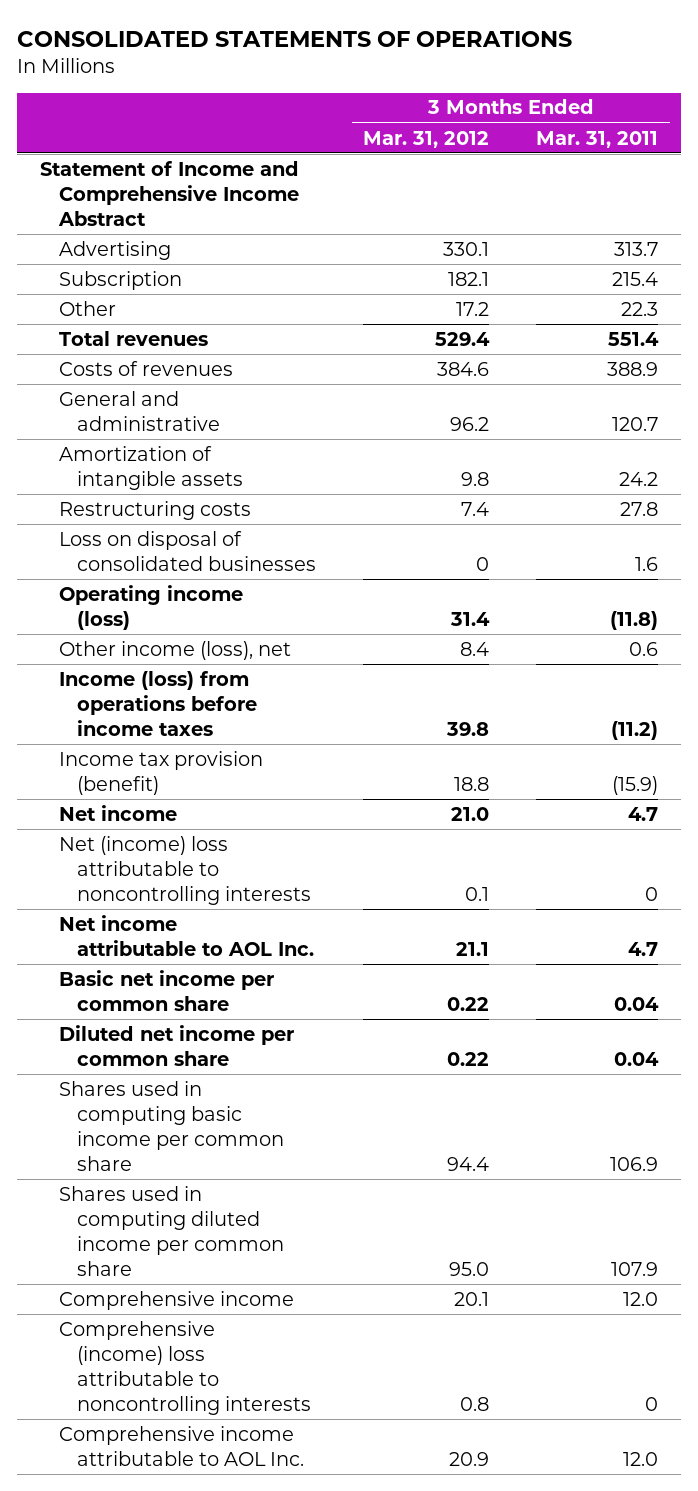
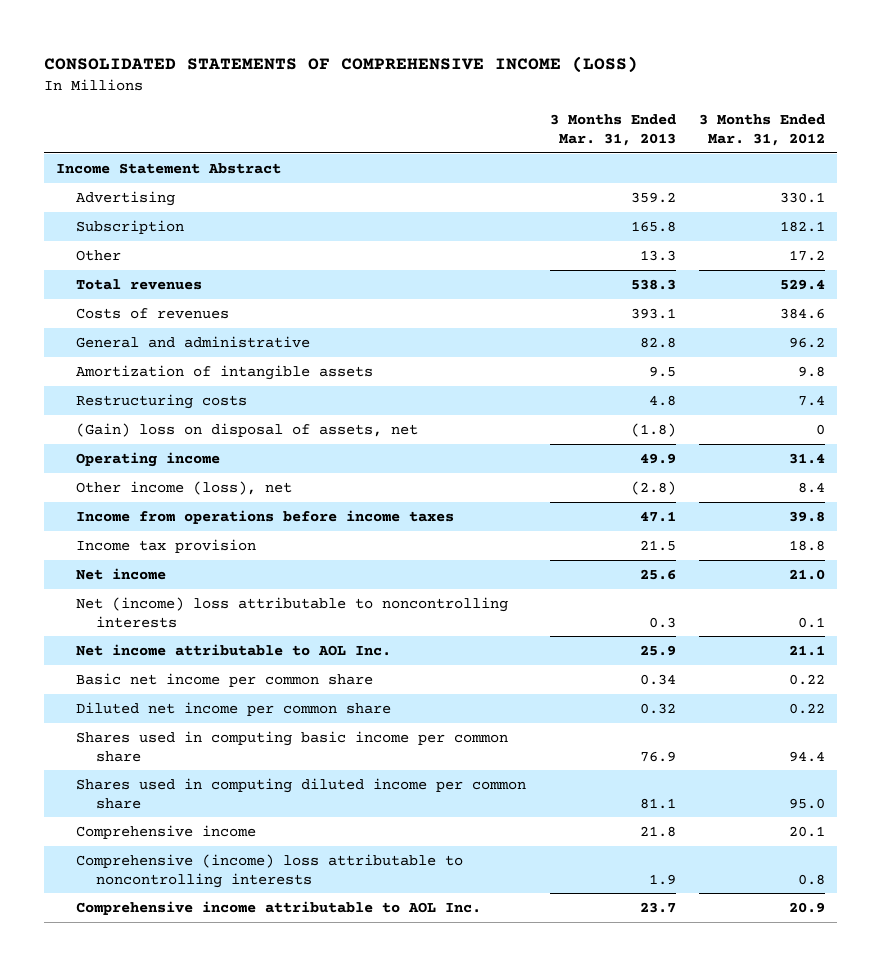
- CONSOLIDATED STATEMENTS OF OPERATIONS
+ CONSOLIDATED STATEMENTS OF COMPREHENSIVE INCOME (LOSS)
- | 3 Months Ended Mar. 31, 2012 | 3 Months Ended Mar. 31, 2011
+ | 3 Months Ended Mar. 31, 2013 | 3 Months Ended Mar. 31, 2012
- Statement of Income and Comprehensive Income Abstract
+ Income Statement Abstract
- Loss on disposal of consolidated businesses | 0 | 1.6
- Operating income (loss) | 31.4 | (11.8)
+ (Gain) loss on disposal of assets, net | (1.8) | 0
+ Operating income | 49.9 | 31.4
- Income (loss) from operations before income taxes | 39.8 | (11.2)
- Income tax provision (benefit) | 18.8 | (15.9)
+ Income from operations before income taxes | 47.1 | 39.8
+ Income tax provision | 21.5 | 18.8

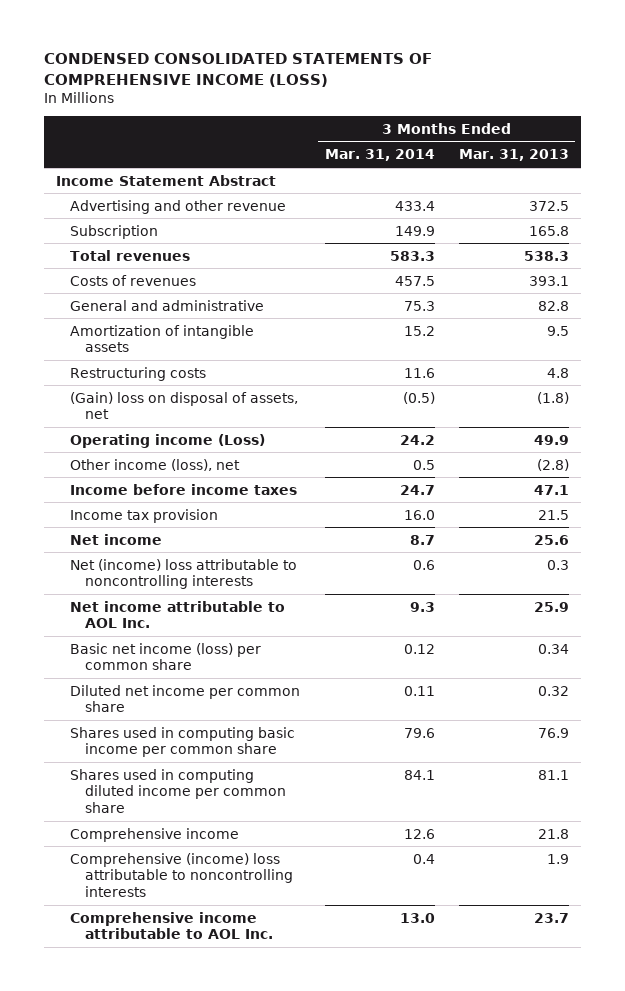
- CONSOLIDATED STATEMENTS OF COMPREHENSIVE INCOME (LOSS)
+ CONDENSED CONSOLIDATED STATEMENTS OF COMPREHENSIVE INCOME (LOSS)
- | 3 Months Ended Mar. 31, 2013 | 3 Months Ended Mar. 31, 2012
+ | 3 Months Ended Mar. 31, 2014 | 3 Months Ended Mar. 31, 2013
- Advertising | 359.2 | 330.1
+ Advertising and other revenue | 433.4 | 372.5
- Other | 13.3 | 17.2
- Operating income | 49.9 | 31.4
+ Operating income (Loss) | 24.2 | 49.9
- Income from operations before income taxes | 47.1 | 39.8
+ Income before income taxes | 24.7 | 47.1
- Basic net income per common share | 0.34 | 0.22
+ Basic net income (loss) per common share | 0.12 | 0.34

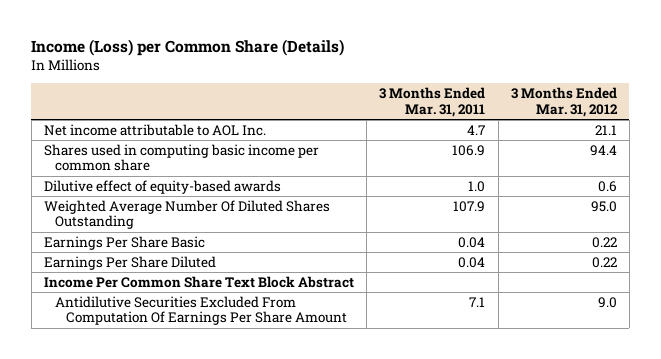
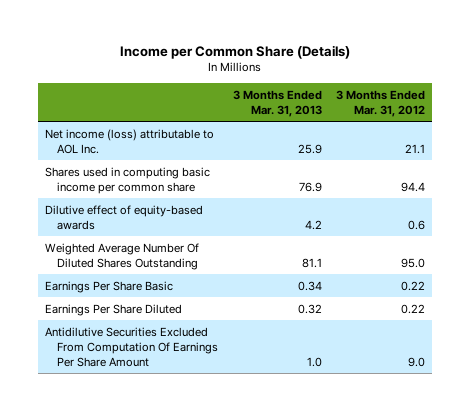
- Income (Loss) per Common Share (Details)
+ Income per Common Share (Details)
- | 3 Months Ended Mar. 31, 2011 | 3 Months Ended Mar. 31, 2012
+ | 3 Months Ended Mar. 31, 2013 | 3 Months Ended Mar. 31, 2012
- Net income attributable to AOL Inc. | 4.7 | 21.1
+ Net income (loss) attributable to AOL Inc. | 25.9 | 21.1
- Income Per Common Share Text Block Abstract

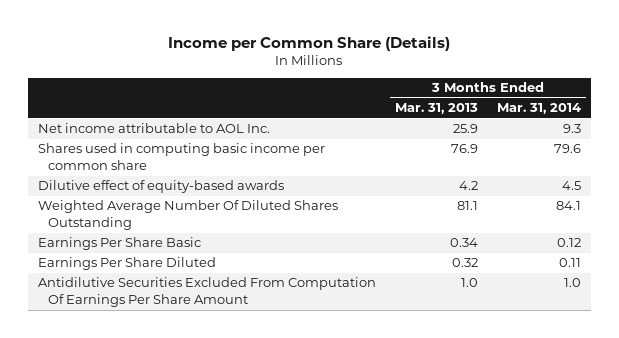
- | 3 Months Ended Mar. 31, 2013 | 3 Months Ended Mar. 31, 2012
+ | 3 Months Ended Mar. 31, 2013 | 3 Months Ended Mar. 31, 2014
- Net income (loss) attributable to AOL Inc. | 25.9 | 21.1
+ Net income attributable to AOL Inc. | 25.9 | 9.3

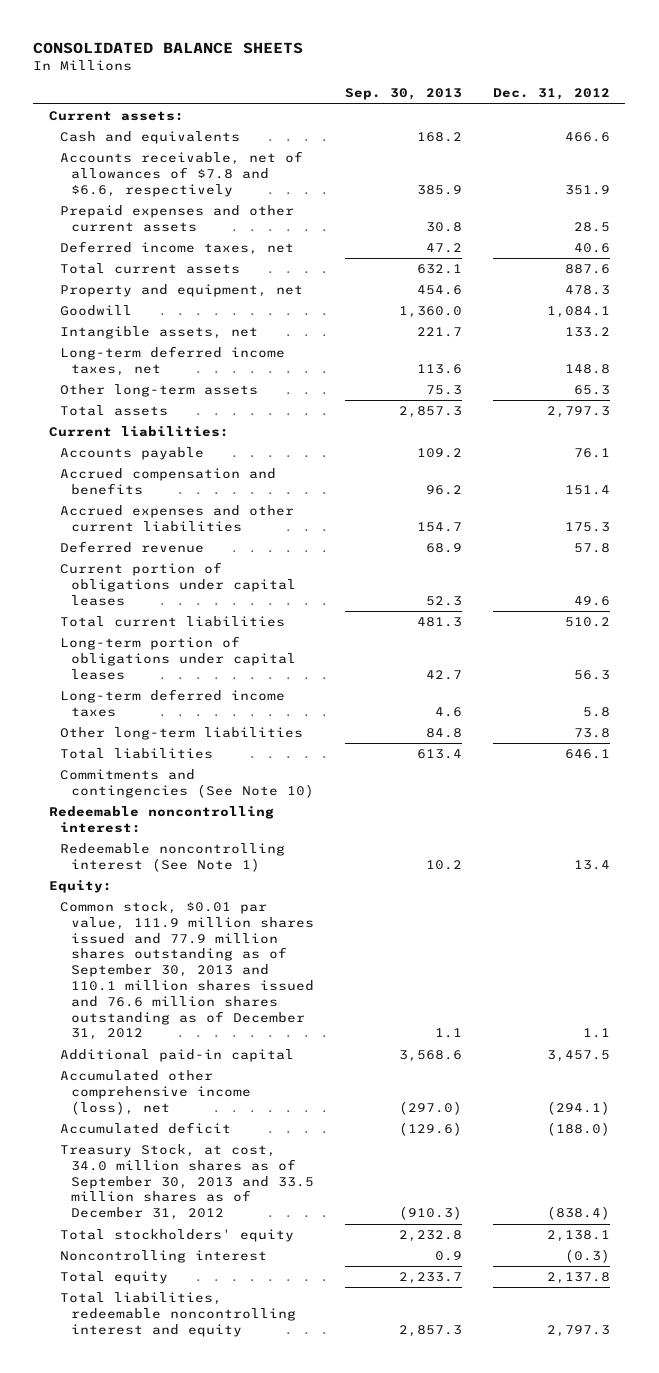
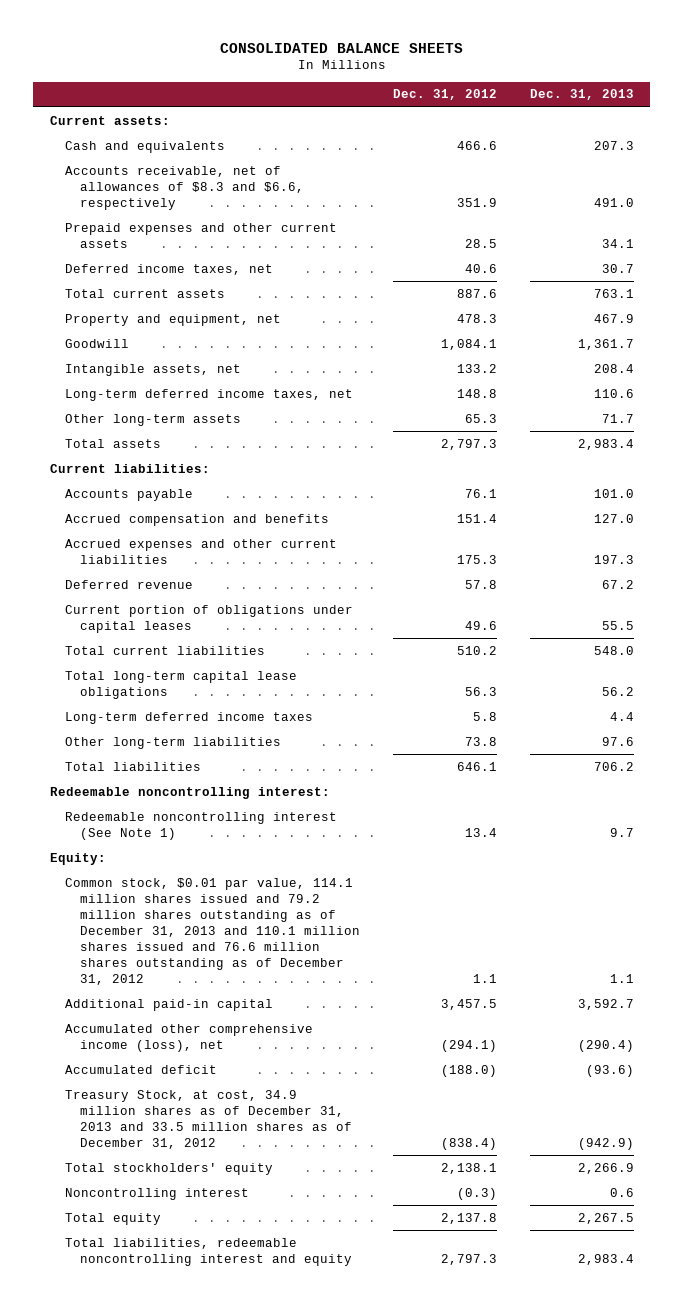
- | Sep. 30, 2013 | Dec. 31, 2012
+ | Dec. 31, 2012 | Dec. 31, 2013
- Accounts receivable, net of allowances of $7.8 and $6.6, respectively | 385.9 | 351.9
+ Accounts receivable, net of allowances of $8.3 and $6.6, respectively | 351.9 | 491.0
- Long-term portion of obligations under capital leases | 42.7 | 56.3
+ Total long-term capital lease obligations | 56.3 | 56.2
- Commitments and contingencies (See Note 10)
- Common stock, $0.01 par value, 111.9 million shares issued and 77.9 million shares outstanding as of September 30, 2013 and 110.1 million shares issued and 76.6 million shares outstanding as of December 31, 2012 | 1.1 | 1.1
+ Common stock, $0.01 par value, 114.1 million shares issued and 79.2 million shares outstanding as of December 31, 2013 and 110.1 million shares issued and 76.6 million shares outstanding as of December 31, 2012 | 1.1 | 1.1
- Treasury Stock, at cost, 34.0 million shares as of September 30, 2013 and 33.5 million shares as of December 31, 2012 | (910.3) | (838.4)
+ Treasury Stock, at cost, 34.9 million shares as of December 31, 2013 and 33.5 million shares as of December 31, 2012 | (838.4) | (942.9)

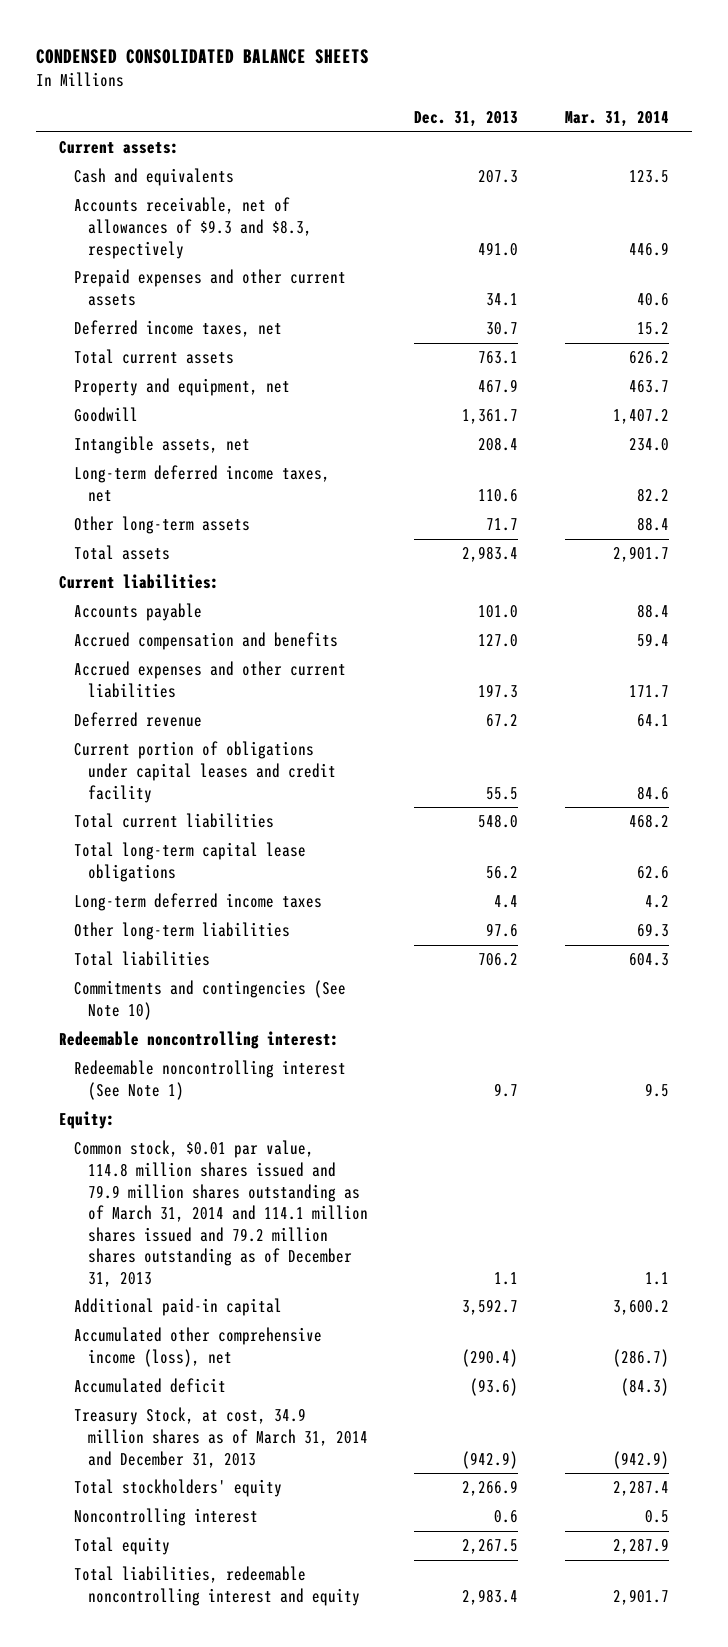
- CONSOLIDATED BALANCE SHEETS
+ CONDENSED CONSOLIDATED BALANCE SHEETS
- | Dec. 31, 2012 | Dec. 31, 2013
+ | Dec. 31, 2013 | Mar. 31, 2014
- Accounts receivable, net of allowances of $8.3 and $6.6, respectively | 351.9 | 491.0
+ Accounts receivable, net of allowances of $9.3 and $8.3, respectively | 491.0 | 446.9
- Current portion of obligations under capital leases | 49.6 | 55.5
+ Current portion of obligations under capital leases and credit facility | 55.5 | 84.6
+ Commitments and contingencies (See Note 10)
- Common stock, $0.01 par value, 114.1 million shares issued and 79.2 million shares outstanding as of December 31, 2013 and 110.1 million shares issued and 76.6 million shares outstanding as of December 31, 2012 | 1.1 | 1.1
+ Common stock, $0.01 par value, 114.8 million shares issued and 79.9 million shares outstanding as of March 31, 2014 and 114.1 million shares issued and 79.2 million shares outstanding as of December 31, 2013 | 1.1 | 1.1
- Treasury Stock, at cost, 34.9 million shares as of December 31, 2013 and 33.5 million shares as of December 31, 2012 | (838.4) | (942.9)
+ Treasury Stock, at cost, 34.9 million shares as of March 31, 2014 and December 31, 2013 | (942.9) | (942.9)

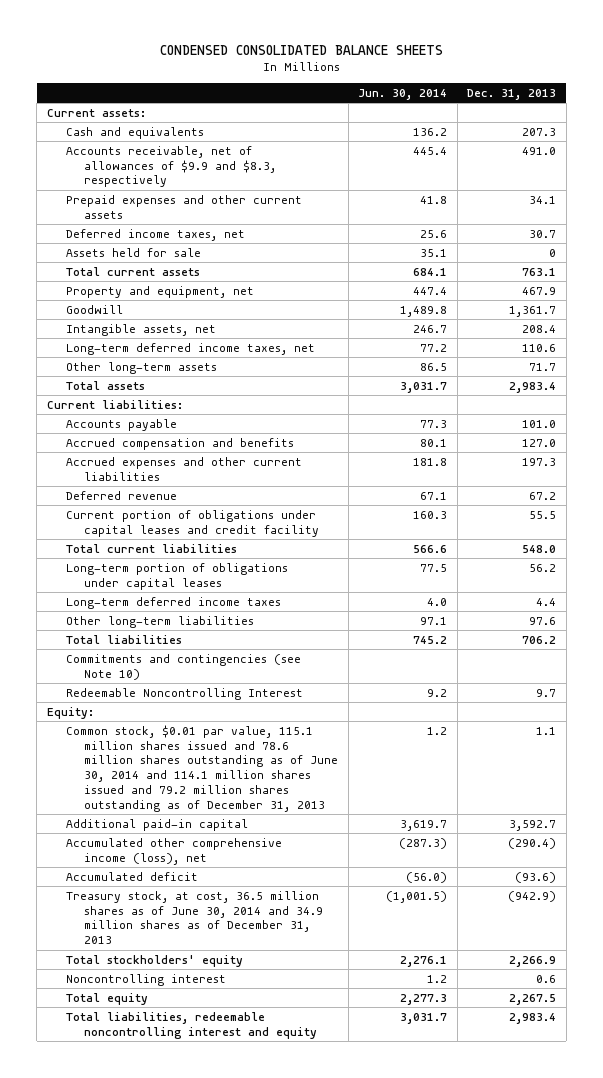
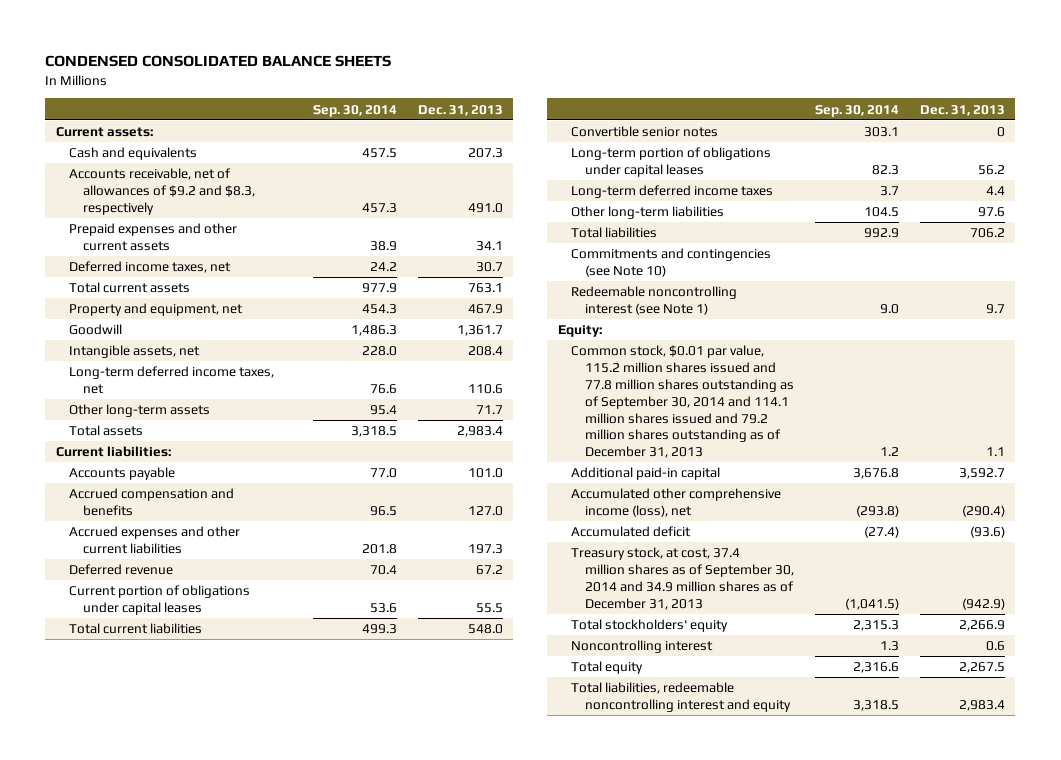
- | Jun. 30, 2014 | Dec. 31, 2013
+ | Sep. 30, 2014 | Dec. 31, 2013
- Accounts receivable, net of allowances of $9.9 and $8.3, respectively | 445.4 | 491.0
+ Accounts receivable, net of allowances of $9.2 and $8.3, respectively | 457.3 | 491.0
- Assets held for sale | 35.1 | 0
- Current portion of obligations under capital leases and credit facility | 160.3 | 55.5
+ Current portion of obligations under capital leases | 53.6 | 55.5
+ Convertible senior notes | 303.1 | 0
- Redeemable Noncontrolling Interest | 9.2 | 9.7
+ Redeemable noncontrolling interest (see Note 1) | 9.0 | 9.7
- Common stock, $0.01 par value, 115.1 million shares issued and 78.6 million shares outstanding as of June 30, 2014 and 114.1 million shares issued and 79.2 million shares outstanding as of December 31, 2013 | 1.2 | 1.1
+ Common stock, $0.01 par value, 115.2 million shares issued and 77.8 million shares outstanding as of September 30, 2014 and 114.1 million shares issued and 79.2 million shares outstanding as of December 31, 2013 | 1.2 | 1.1
- Treasury stock, at cost, 36.5 million shares as of June 30, 2014 and 34.9 million shares as of December 31, 2013 | (1,001.5) | (942.9)
+ Treasury stock, at cost, 37.4 million shares as of September 30, 2014 and 34.9 million shares as of December 31, 2013 | (1,041.5) | (942.9)

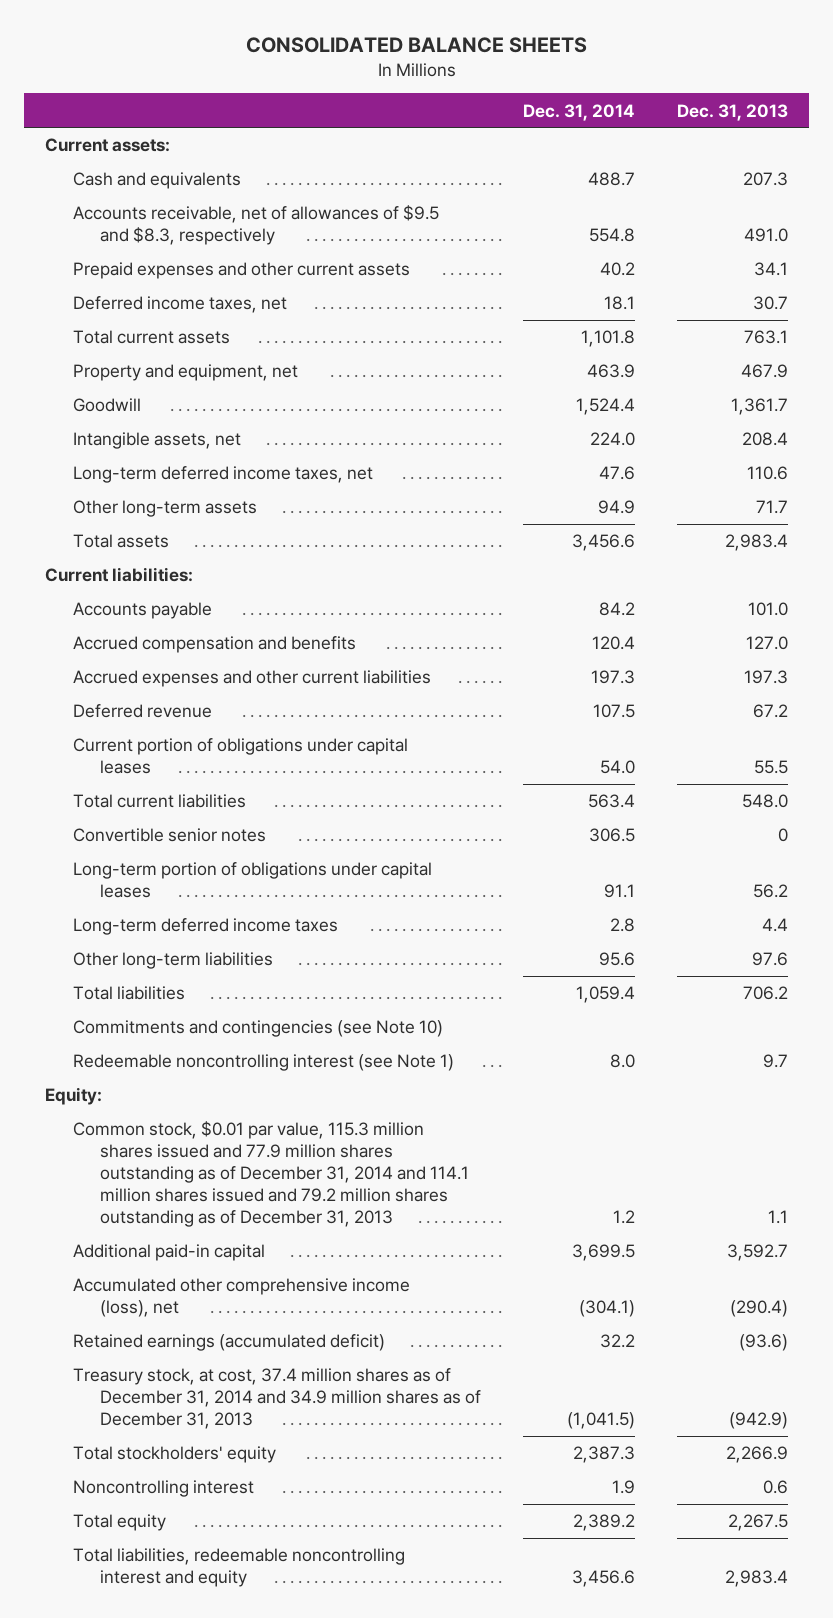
- CONDENSED CONSOLIDATED BALANCE SHEETS
+ CONSOLIDATED BALANCE SHEETS
- | Sep. 30, 2014 | Dec. 31, 2013
+ | Dec. 31, 2014 | Dec. 31, 2013
- Accounts receivable, net of allowances of $9.2 and $8.3, respectively | 457.3 | 491.0
+ Accounts receivable, net of allowances of $9.5 and $8.3, respectively | 554.8 | 491.0
- Common stock, $0.01 par value, 115.2 million shares issued and 77.8 million shares outstanding as of September 30, 2014 and 114.1 million shares issued and 79.2 million shares outstanding as of December 31, 2013 | 1.2 | 1.1
+ Common stock, $0.01 par value, 115.3 million shares issued and 77.9 million shares outstanding as of December 31, 2014 and 114.1 million shares issued and 79.2 million shares outstanding as of December 31, 2013 | 1.2 | 1.1
- Accumulated deficit | (27.4) | (93.6)
- Treasury stock, at cost, 37.4 million shares as of September 30, 2014 and 34.9 million shares as of December 31, 2013 | (1,041.5) | (942.9)
+ Retained earnings (accumulated deficit) | 32.2 | (93.6)
+ Treasury stock, at cost, 37.4 million shares as of December 31, 2014 and 34.9 million shares as of December 31, 2013 | (1,041.5) | (942.9)

